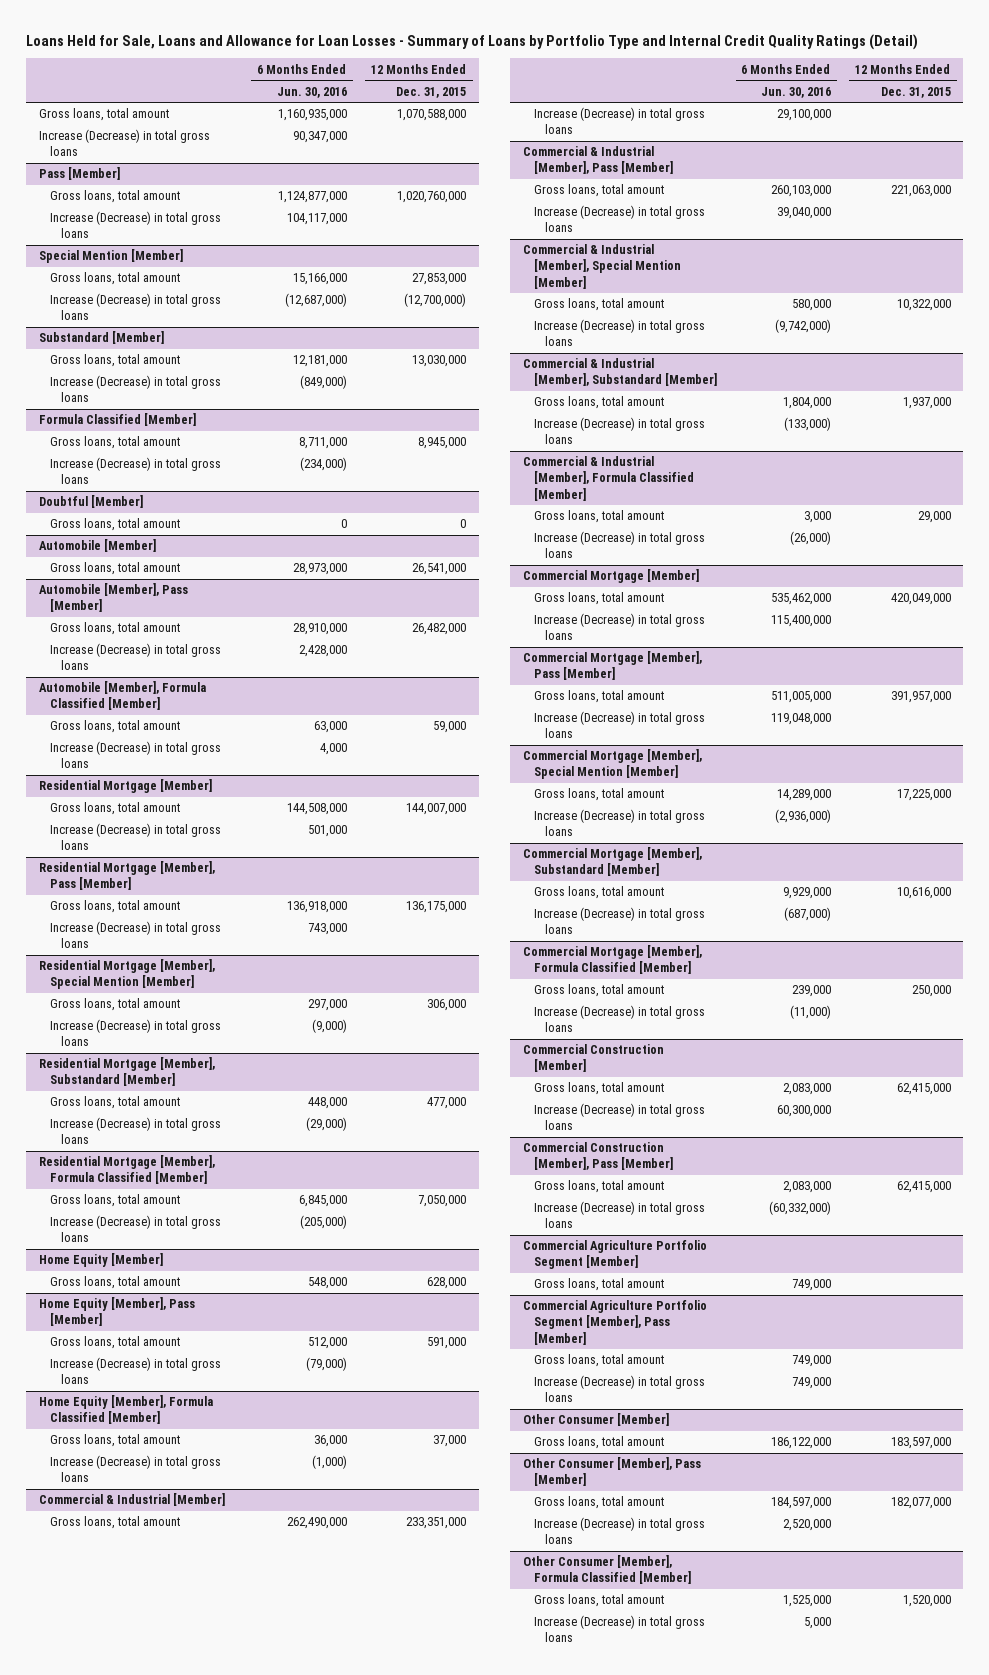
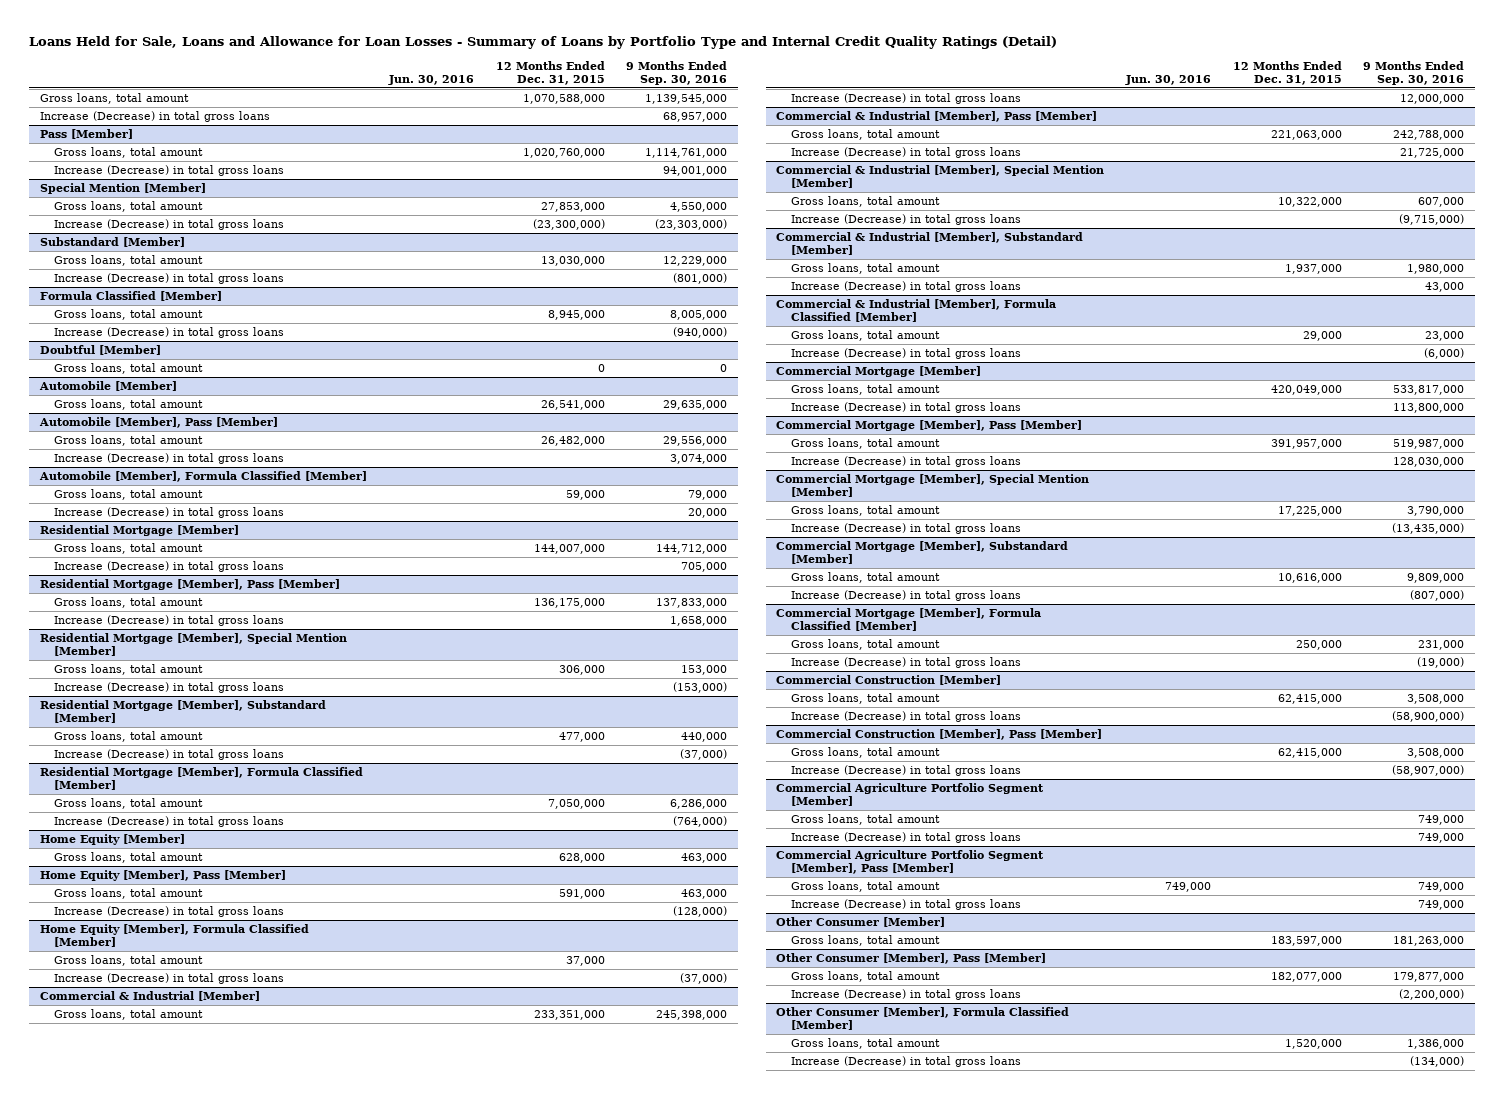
- | 6 Months Ended Jun. 30, 2016 | 12 Months Ended Dec. 31, 2015
+ | Jun. 30, 2016 | 12 Months Ended Dec. 31, 2015 | 9 Months Ended Sep. 30, 2016
@ Special Mention [Member]
- Increase (Decrease) in total gross loans | (12,687,000) | (12,700,000)
+ Increase (Decrease) in total gross loans | | (23,300,000) | (23,303,000)
@ Commercial Agriculture Portfolio Segment [Member]
+ Increase (Decrease) in total gross loans | | | 749,000

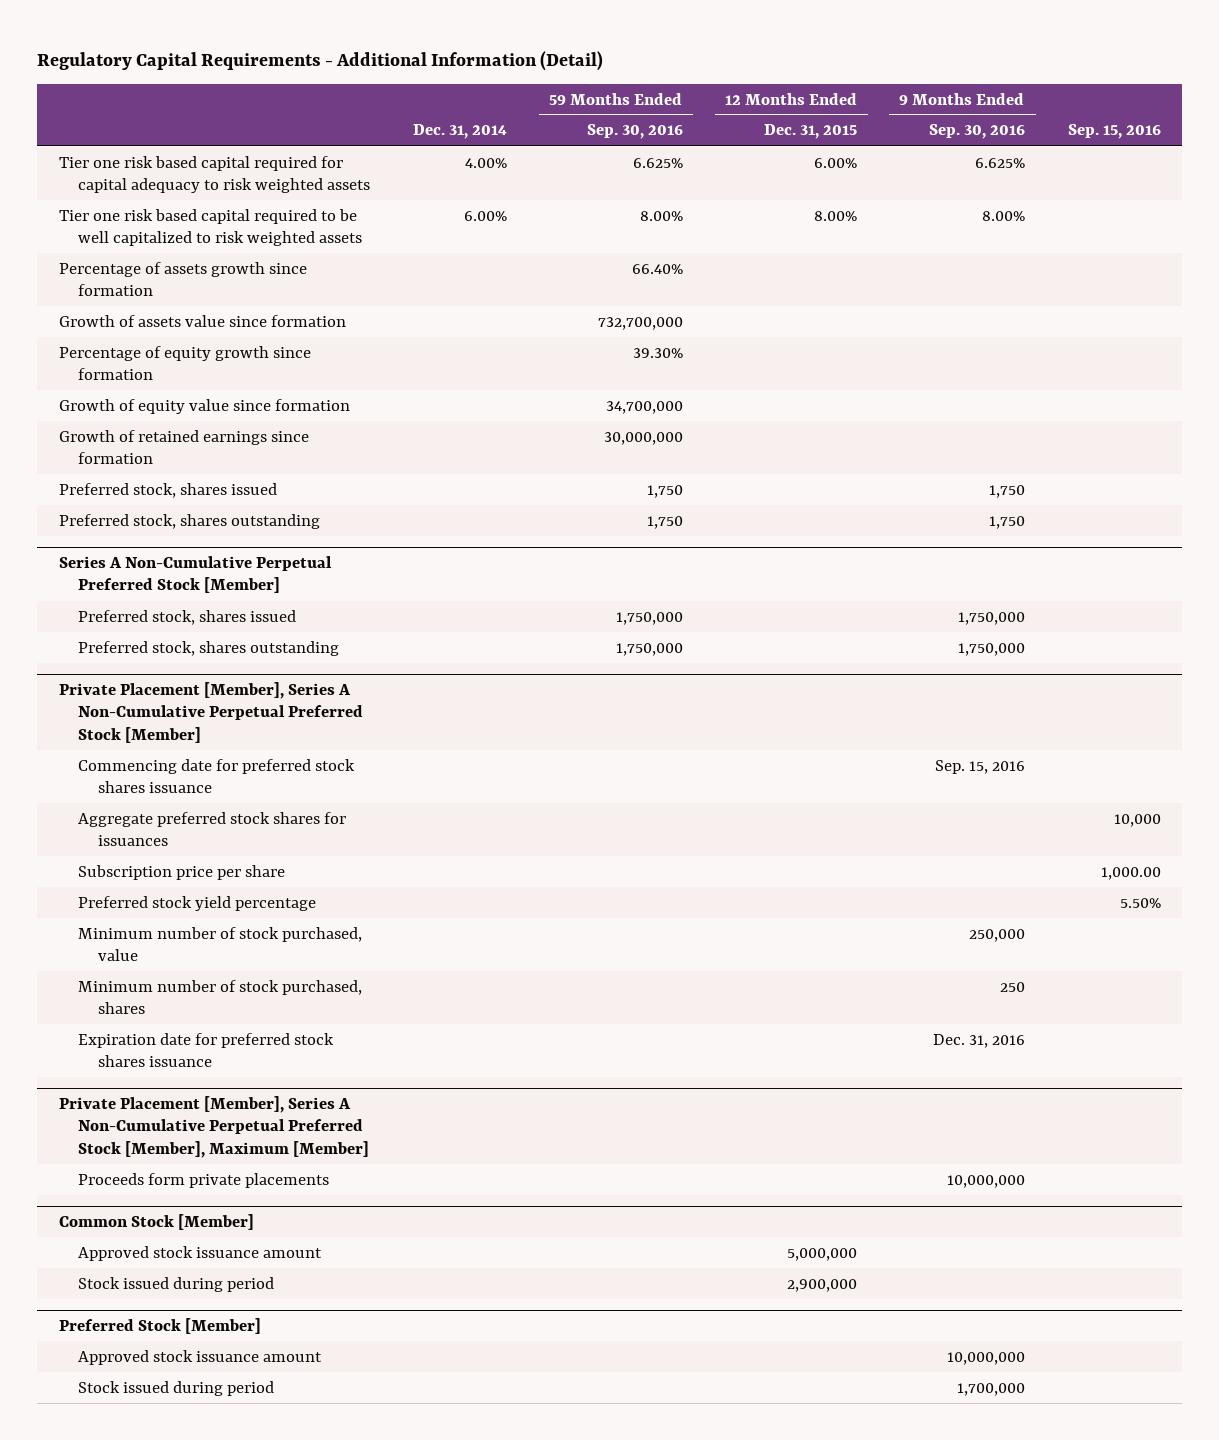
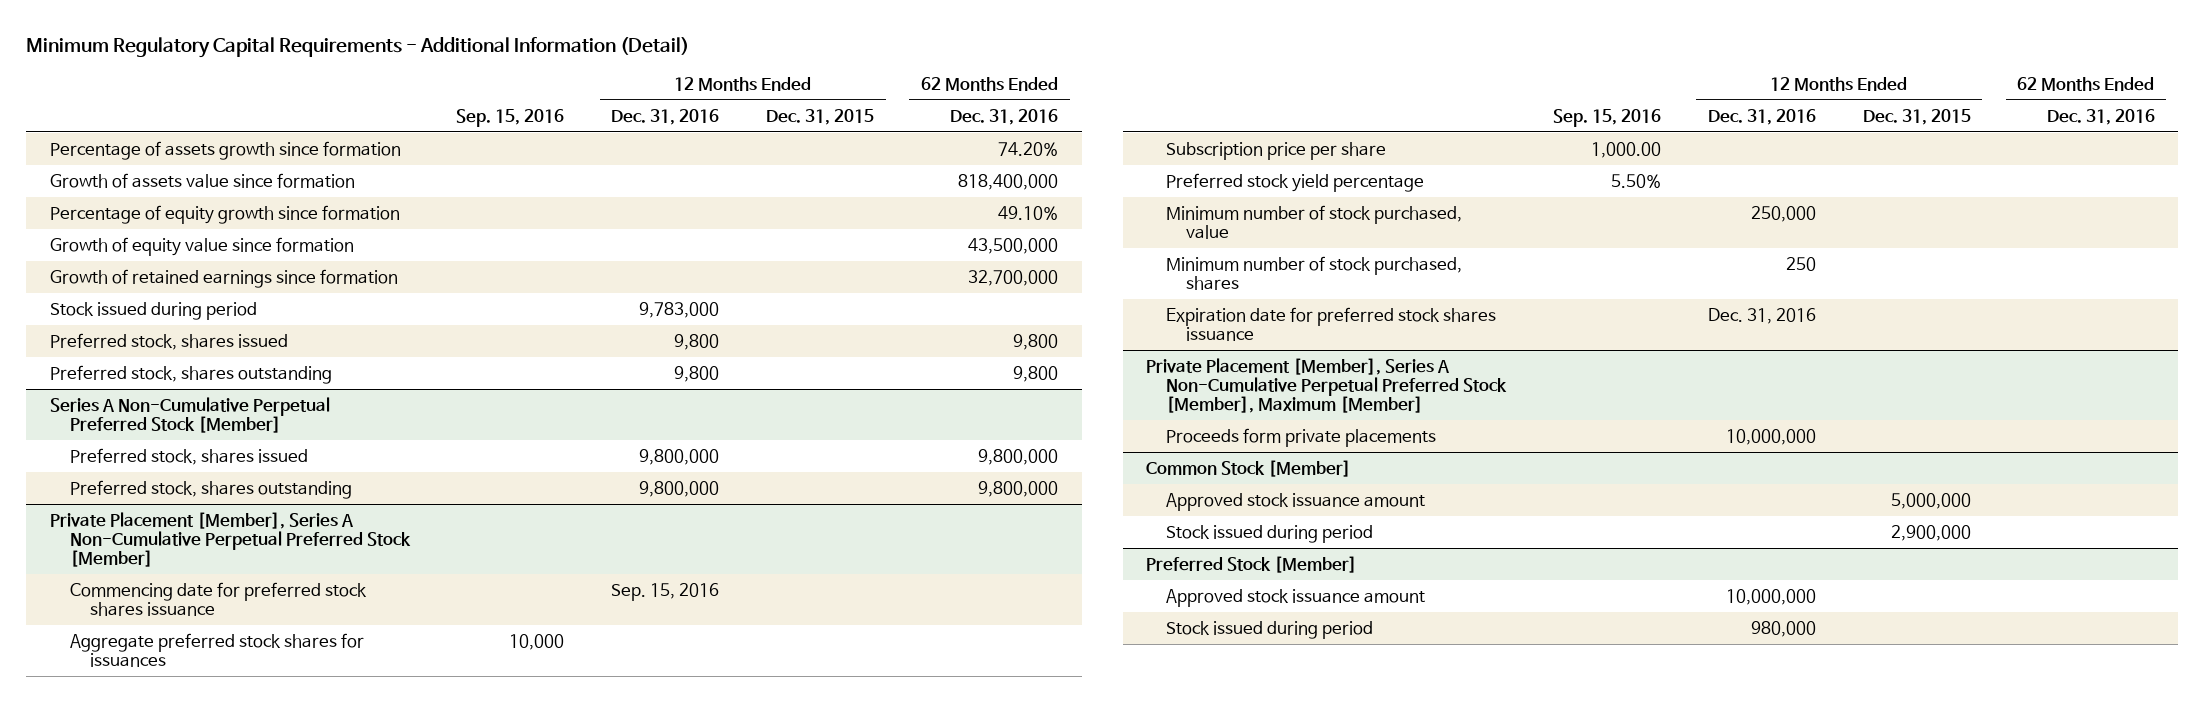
- Regulatory Capital Requirements - Additional Information (Detail)
+ Minimum Regulatory Capital Requirements - Additional Information (Detail)
- | Dec. 31, 2014 | 59 Months Ended Sep. 30, 2016 | 12 Months Ended Dec. 31, 2015 | 9 Months Ended Sep. 30, 2016 | Sep. 15, 2016
+ | Sep. 15, 2016 | 12 Months Ended Dec. 31, 2016 | 12 Months Ended Dec. 31, 2015 | 62 Months Ended Dec. 31, 2016
- Tier one risk based capital required for capital adequacy to risk weighted assets | 4.00% | 6.625% | 6.00% | 6.625% |
- Tier one risk based capital required to be well capitalized to risk weighted assets | 6.00% | 8.00% | 8.00% | 8.00% |
+ Stock issued during period | | 9,783,000 | |

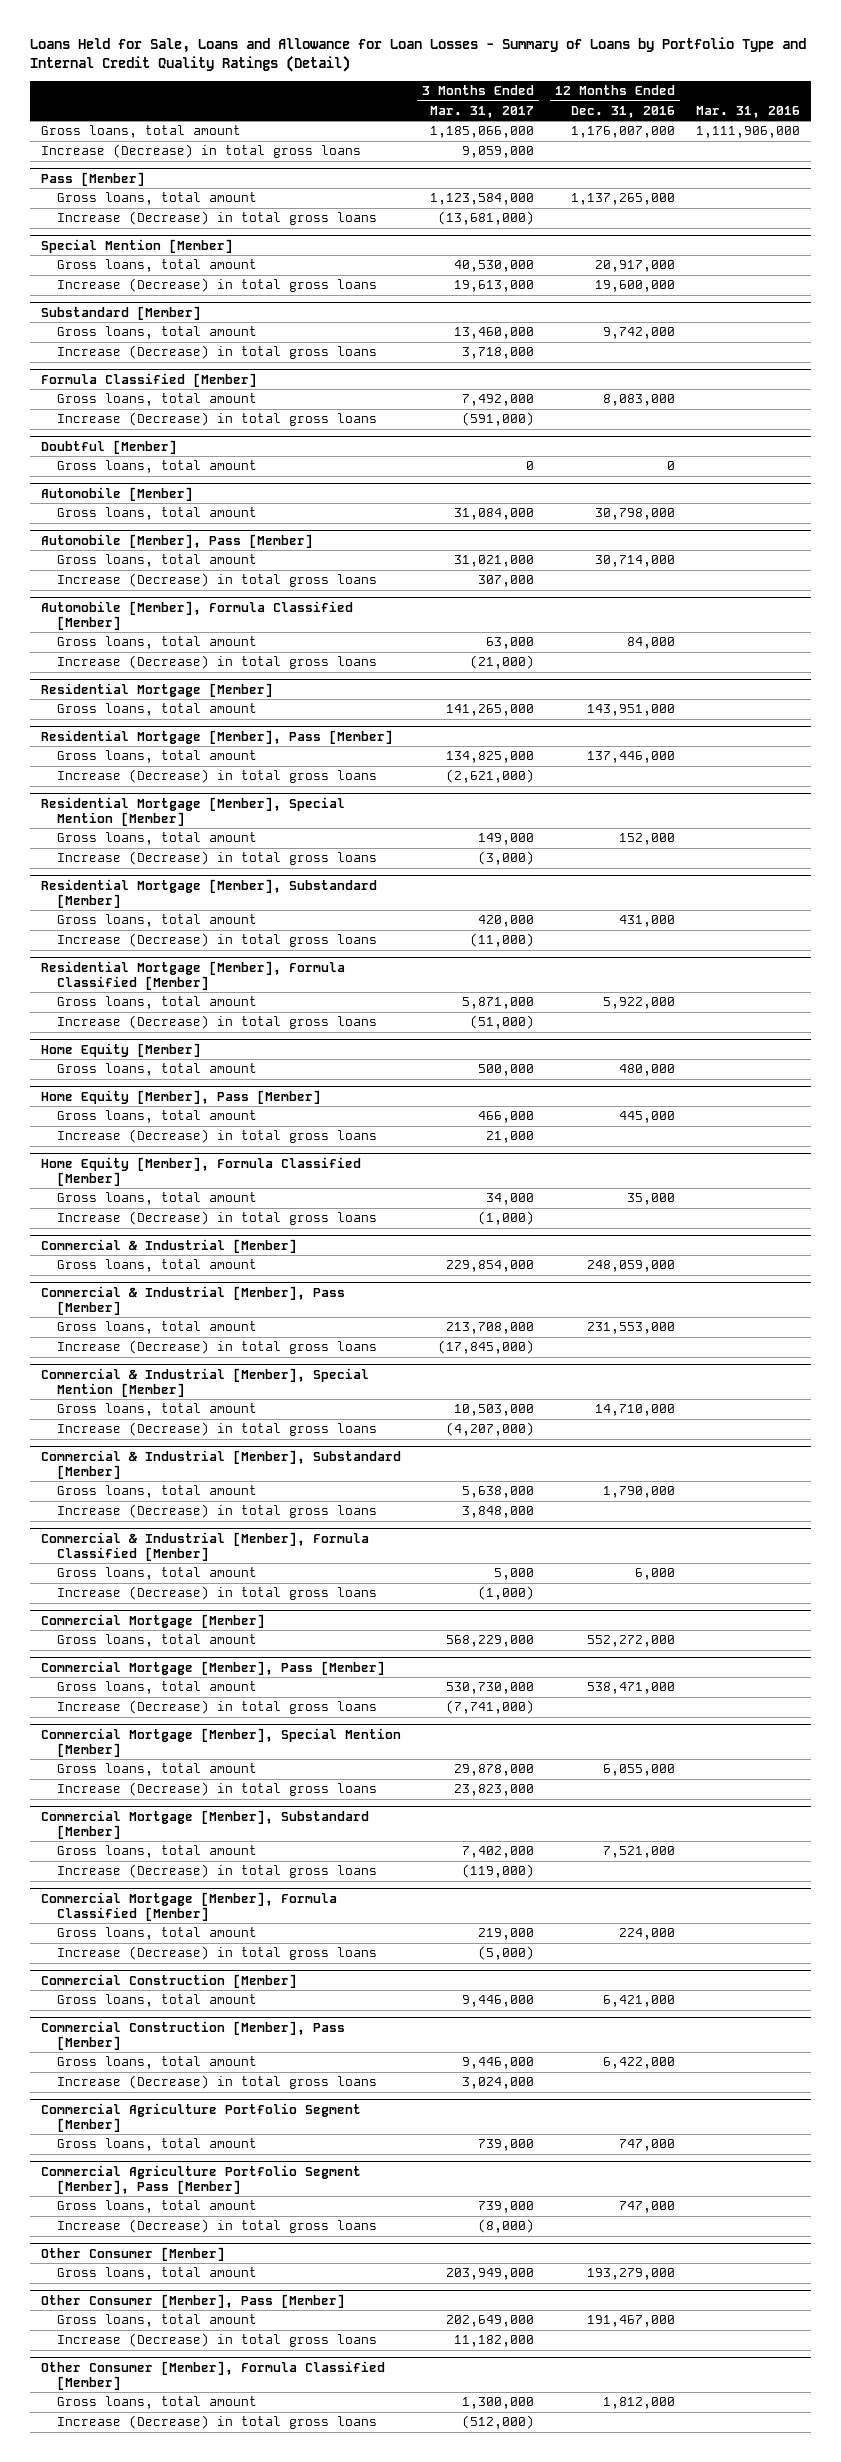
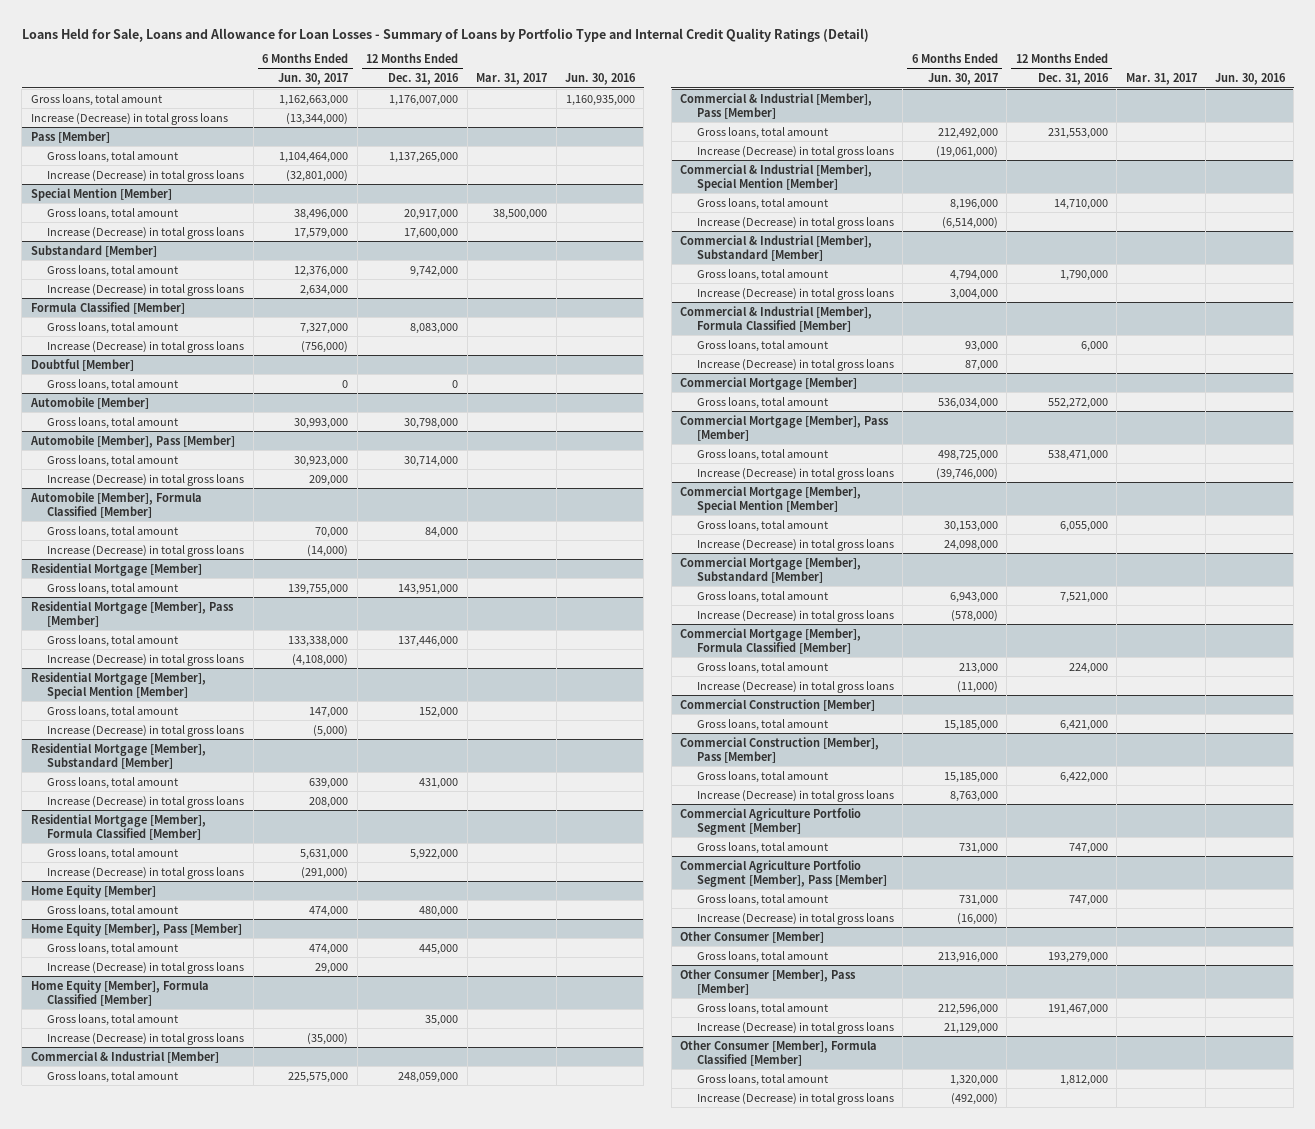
- | 3 Months Ended Mar. 31, 2017 | 12 Months Ended Dec. 31, 2016 | Mar. 31, 2016
+ | 6 Months Ended Jun. 30, 2017 | 12 Months Ended Dec. 31, 2016 | Mar. 31, 2017 | Jun. 30, 2016
@ Special Mention [Member]
- Increase (Decrease) in total gross loans | 19,613,000 | 19,600,000 |
+ Increase (Decrease) in total gross loans | 17,579,000 | 17,600,000 | |

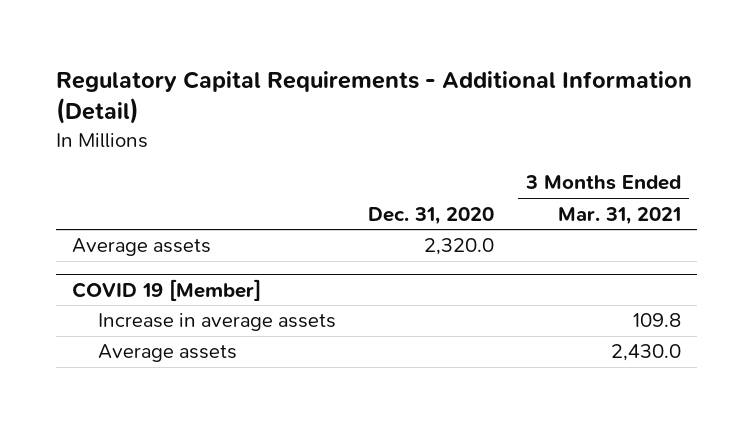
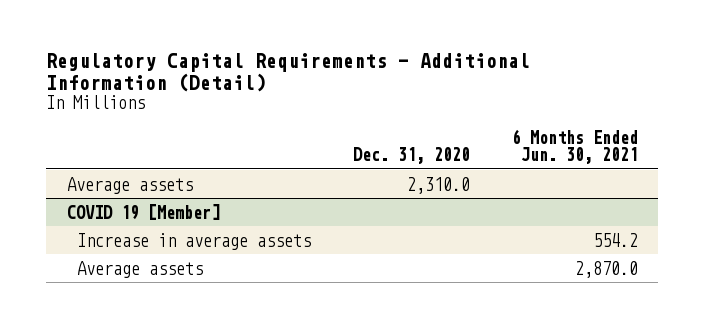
- | Dec. 31, 2020 | 3 Months Ended Mar. 31, 2021
+ | Dec. 31, 2020 | 6 Months Ended Jun. 30, 2021
- Average assets | 2,320.0 |
+ Average assets | 2,310.0 |

